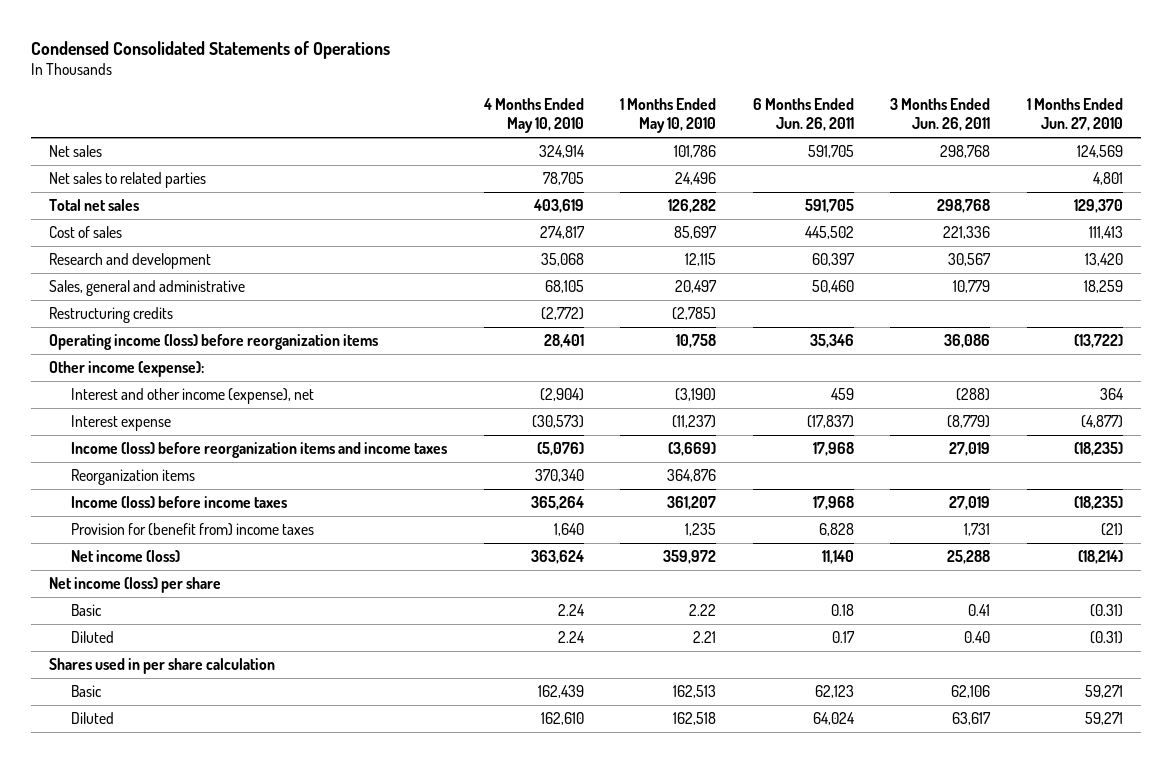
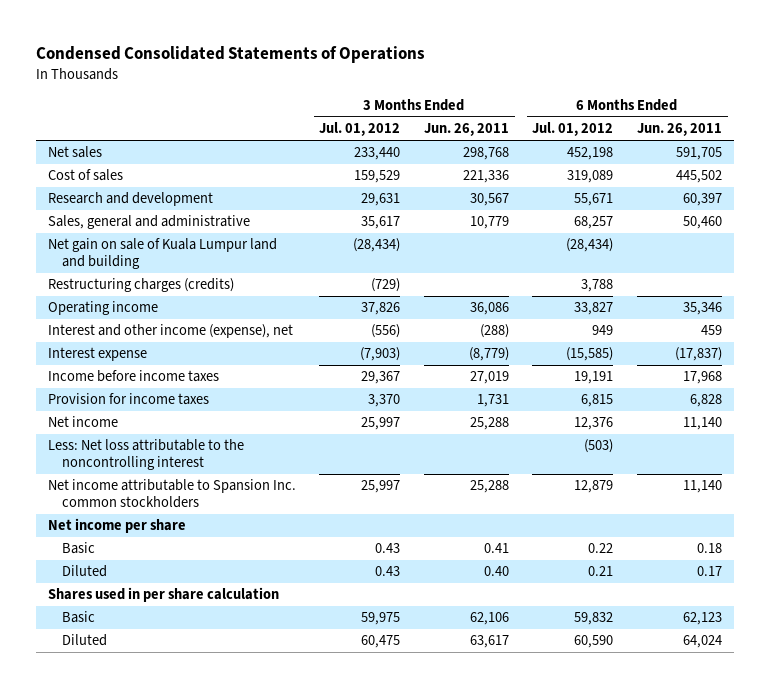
- | 4 Months Ended May 10, 2010 | 1 Months Ended May 10, 2010 | 6 Months Ended Jun. 26, 2011 | 3 Months Ended Jun. 26, 2011 | 1 Months Ended Jun. 27, 2010
+ | 3 Months Ended Jul. 01, 2012 | 3 Months Ended Jun. 26, 2011 | 6 Months Ended Jul. 01, 2012 | 6 Months Ended Jun. 26, 2011
- Net sales to related parties | 78,705 | 24,496 | | | 4,801
- Total net sales | 403,619 | 126,282 | 591,705 | 298,768 | 129,370
- Restructuring credits | (2,772) | (2,785) | | |
- Operating income (loss) before reorganization items | 28,401 | 10,758 | 35,346 | 36,086 | (13,722)
- Other income (expense):
+ Net gain on sale of Kuala Lumpur land and building | (28,434) | | (28,434) |
+ Restructuring charges (credits) | (729) | | 3,788 |
+ Operating income | 37,826 | 36,086 | 33,827 | 35,346
- Income (loss) before reorganization items and income taxes | (5,076) | (3,669) | 17,968 | 27,019 | (18,235)
- Reorganization items | 370,340 | 364,876 | | |
- Income (loss) before income taxes | 365,264 | 361,207 | 17,968 | 27,019 | (18,235)
- Provision for (benefit from) income taxes | 1,640 | 1,235 | 6,828 | 1,731 | (21)
- Net income (loss) | 363,624 | 359,972 | 11,140 | 25,288 | (18,214)
- Net income (loss) per share
+ Income before income taxes | 29,367 | 27,019 | 19,191 | 17,968
+ Provision for income taxes | 3,370 | 1,731 | 6,815 | 6,828
+ Net income | 25,997 | 25,288 | 12,376 | 11,140
+ Less: Net loss attributable to the noncontrolling interest | | | (503) |
+ Net income attributable to Spansion Inc. common stockholders | 25,997 | 25,288 | 12,879 | 11,140
+ Net income per share

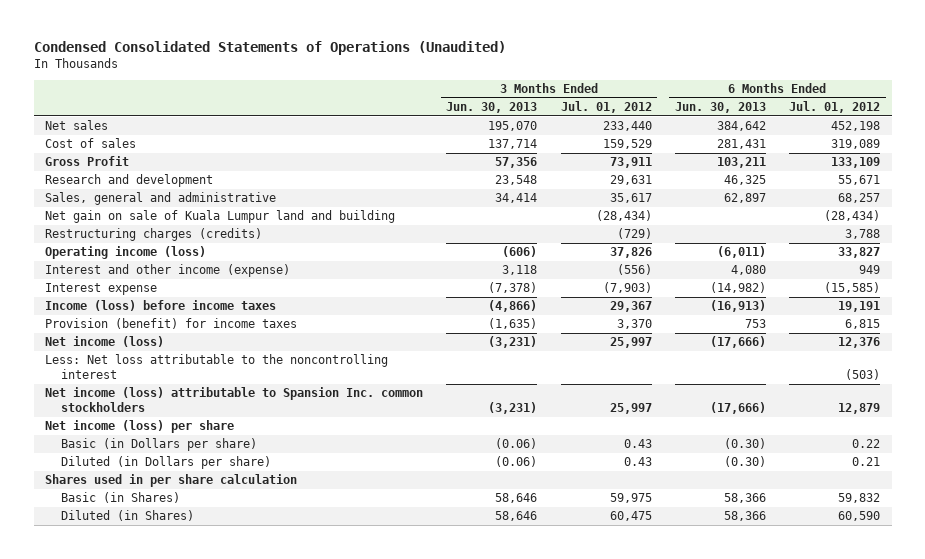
- Condensed Consolidated Statements of Operations
+ Condensed Consolidated Statements of Operations (Unaudited)
- | 3 Months Ended Jul. 01, 2012 | 3 Months Ended Jun. 26, 2011 | 6 Months Ended Jul. 01, 2012 | 6 Months Ended Jun. 26, 2011
+ | 3 Months Ended Jun. 30, 2013 | 3 Months Ended Jul. 01, 2012 | 6 Months Ended Jun. 30, 2013 | 6 Months Ended Jul. 01, 2012
+ Gross Profit | 57,356 | 73,911 | 103,211 | 133,109
- Operating income | 37,826 | 36,086 | 33,827 | 35,346
- Interest and other income (expense), net | (556) | (288) | 949 | 459
+ Operating income (loss) | (606) | 37,826 | (6,011) | 33,827
+ Interest and other income (expense) | 3,118 | (556) | 4,080 | 949
- Income before income taxes | 29,367 | 27,019 | 19,191 | 17,968
- Provision for income taxes | 3,370 | 1,731 | 6,815 | 6,828
- Net income | 25,997 | 25,288 | 12,376 | 11,140
+ Income (loss) before income taxes | (4,866) | 29,367 | (16,913) | 19,191
+ Provision (benefit) for income taxes | (1,635) | 3,370 | 753 | 6,815
+ Net income (loss) | (3,231) | 25,997 | (17,666) | 12,376
- Net income attributable to Spansion Inc. common stockholders | 25,997 | 25,288 | 12,879 | 11,140
- Net income per share
- Basic | 0.43 | 0.41 | 0.22 | 0.18
- Diluted | 0.43 | 0.40 | 0.21 | 0.17
+ Net income (loss) attributable to Spansion Inc. common stockholders | (3,231) | 25,997 | (17,666) | 12,879
+ Net income (loss) per share
+ Basic (in Dollars per share) | (0.06) | 0.43 | (0.30) | 0.22
+ Diluted (in Dollars per share) | (0.06) | 0.43 | (0.30) | 0.21
- Basic | 59,975 | 62,106 | 59,832 | 62,123
- Diluted | 60,475 | 63,617 | 60,590 | 64,024
+ Basic (in Shares) | 58,646 | 59,975 | 58,366 | 59,832
+ Diluted (in Shares) | 58,646 | 60,475 | 58,366 | 60,590

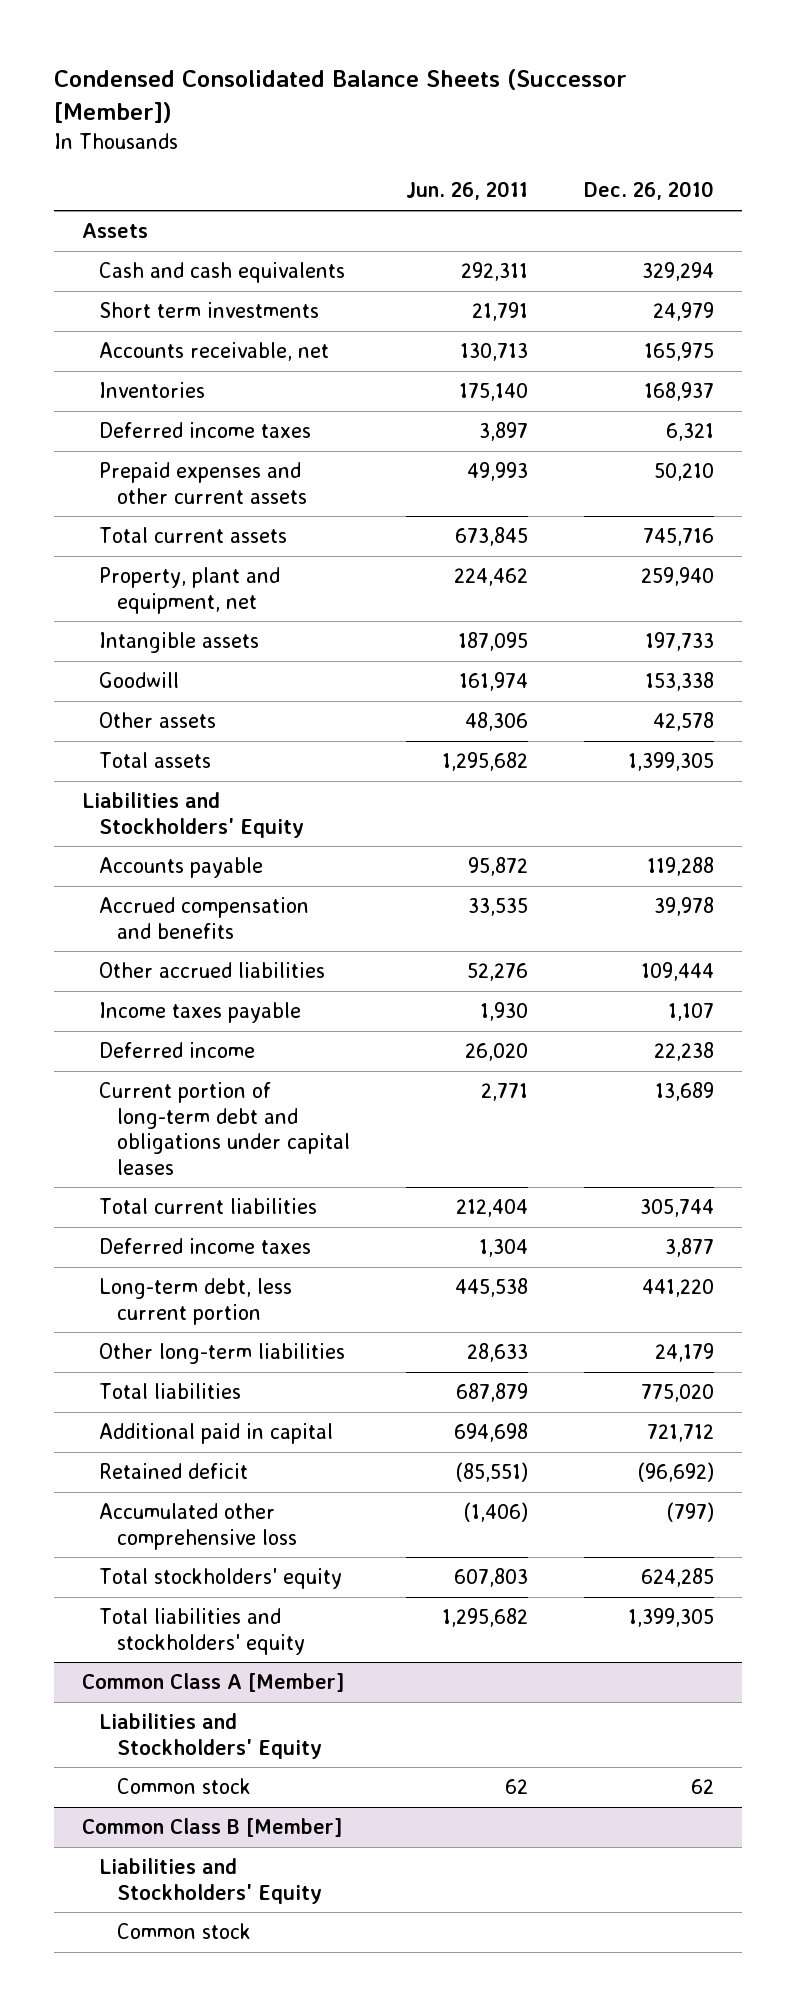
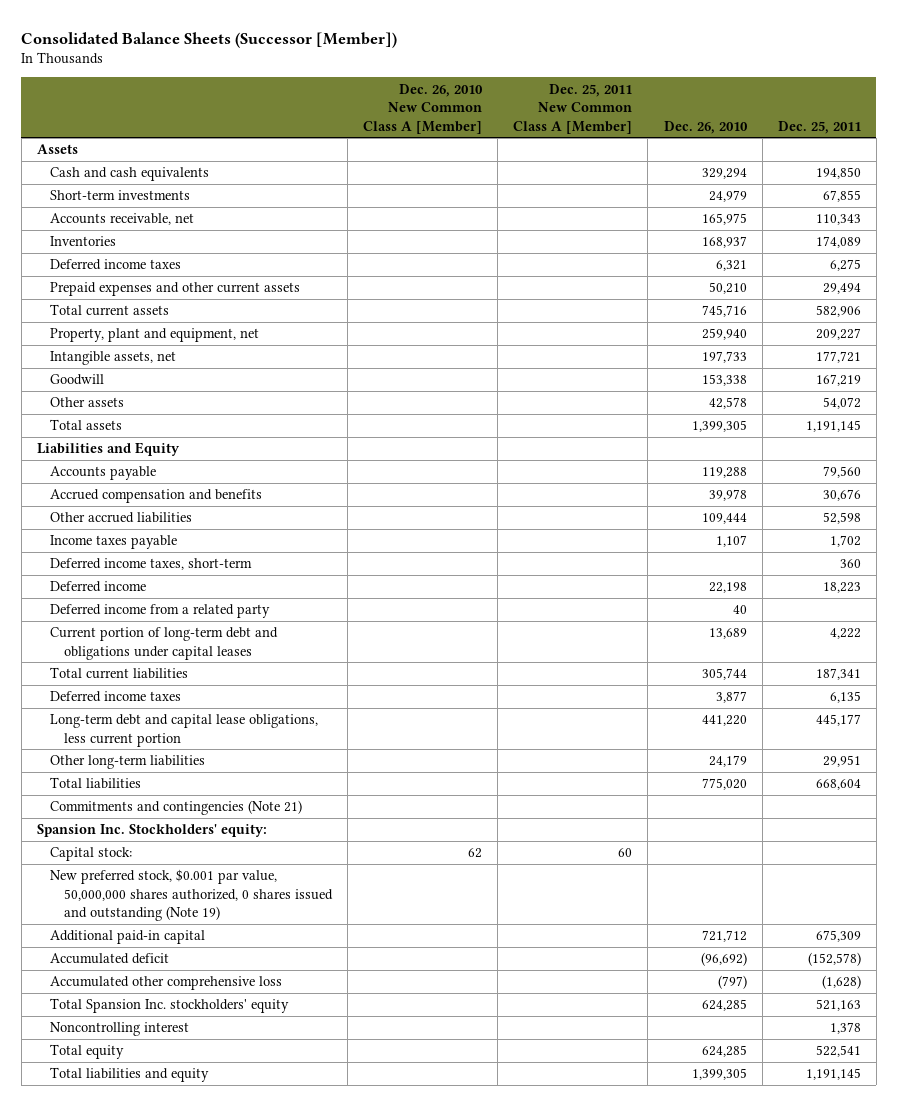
- Condensed Consolidated Balance Sheets (Successor [Member])
+ Consolidated Balance Sheets (Successor [Member])
- | Jun. 26, 2011 | Dec. 26, 2010
+ | Dec. 26, 2010 New Common Class A [Member] | Dec. 25, 2011 New Common Class A [Member] | Dec. 26, 2010 | Dec. 25, 2011
- Short term investments | 21,791 | 24,979
+ Short-term investments | | | 24,979 | 67,855
- Intangible assets | 187,095 | 197,733
+ Intangible assets, net | | | 197,733 | 177,721
- Liabilities and Stockholders' Equity
+ Liabilities and Equity
- Deferred income | 26,020 | 22,238
+ Deferred income taxes, short-term | | | | 360
+ Deferred income | | | 22,198 | 18,223
+ Deferred income from a related party | | | 40 |
- Long-term debt, less current portion | 445,538 | 441,220
+ Long-term debt and capital lease obligations, less current portion | | | 441,220 | 445,177
- Additional paid in capital | 694,698 | 721,712
- Retained deficit | (85,551) | (96,692)
+ Commitments and contingencies (Note 21)
+ Spansion Inc. Stockholders' equity:
+ Capital stock: | 62 | 60 | |
+ New preferred stock, $0.001 par value, 50,000,000 shares authorized, 0 shares issued and outstanding (Note 19)
+ Additional paid-in capital | | | 721,712 | 675,309
+ Accumulated deficit | | | (96,692) | (152,578)
- Total stockholders' equity | 607,803 | 624,285
- Total liabilities and stockholders' equity | 1,295,682 | 1,399,305
- Common Class A [Member]
- Liabilities and Stockholders' Equity
- Common stock | 62 | 62
- Common Class B [Member]
- Liabilities and Stockholders' Equity
- Common stock
+ Total Spansion Inc. stockholders' equity | | | 624,285 | 521,163
+ Noncontrolling interest | | | | 1,378
+ Total equity | | | 624,285 | 522,541
+ Total liabilities and equity | | | 1,399,305 | 1,191,145

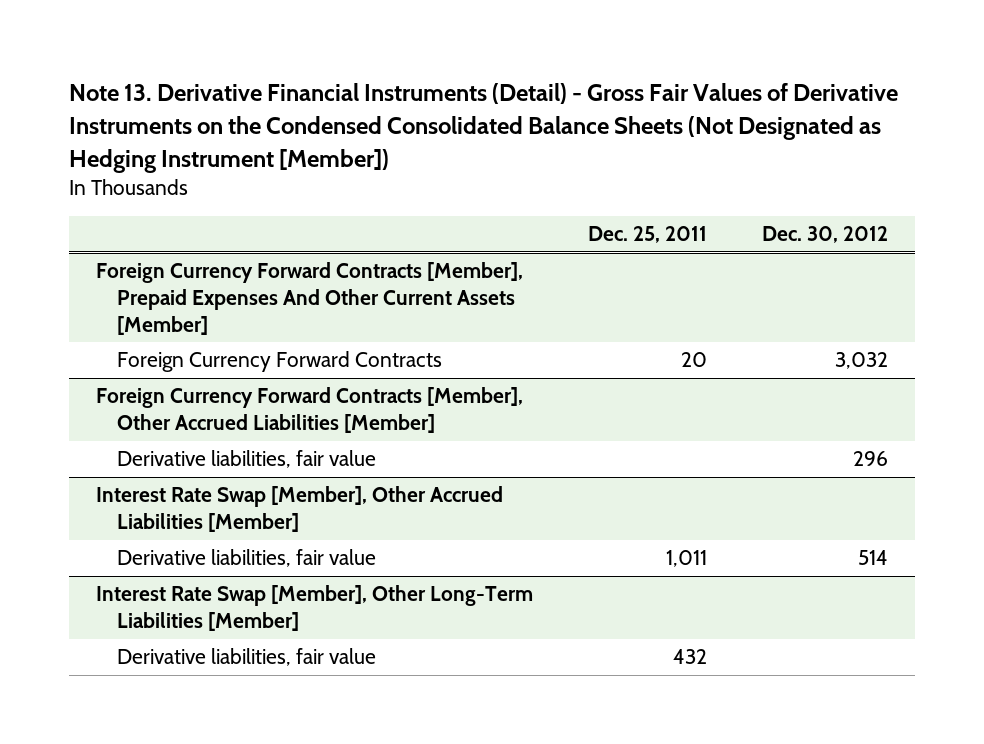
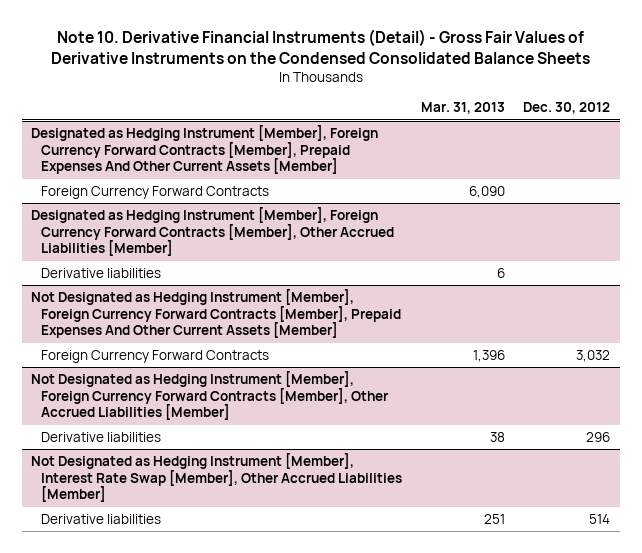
- Note 13. Derivative Financial Instruments (Detail) - Gross Fair Values of Derivative Instruments on the Condensed Consolidated Balance Sheets (Not Designated as Hedging Instrument [Member])
+ Note 10. Derivative Financial Instruments (Detail) - Gross Fair Values of Derivative Instruments on the Condensed Consolidated Balance Sheets
- | Dec. 25, 2011 | Dec. 30, 2012
+ | Mar. 31, 2013 | Dec. 30, 2012
- Foreign Currency Forward Contracts [Member], Prepaid Expenses And Other Current Assets [Member]
+ Designated as Hedging Instrument [Member], Foreign Currency Forward Contracts [Member], Prepaid Expenses And Other Current Assets [Member]
+ Foreign Currency Forward Contracts | 6,090 |
+ Designated as Hedging Instrument [Member], Foreign Currency Forward Contracts [Member], Other Accrued Liabilities [Member]
+ Derivative liabilities | 6 |
+ Not Designated as Hedging Instrument [Member], Foreign Currency Forward Contracts [Member], Prepaid Expenses And Other Current Assets [Member]
- Foreign Currency Forward Contracts [Member], Other Accrued Liabilities [Member]
- Derivative liabilities, fair value | | 296
- Interest Rate Swap [Member], Other Accrued Liabilities [Member]
- Derivative liabilities, fair value | 1,011 | 514
- Interest Rate Swap [Member], Other Long-Term Liabilities [Member]
- Derivative liabilities, fair value | 432 |
+ Not Designated as Hedging Instrument [Member], Foreign Currency Forward Contracts [Member], Other Accrued Liabilities [Member]
+ Derivative liabilities | 38 | 296
+ Not Designated as Hedging Instrument [Member], Interest Rate Swap [Member], Other Accrued Liabilities [Member]
+ Derivative liabilities | 251 | 514

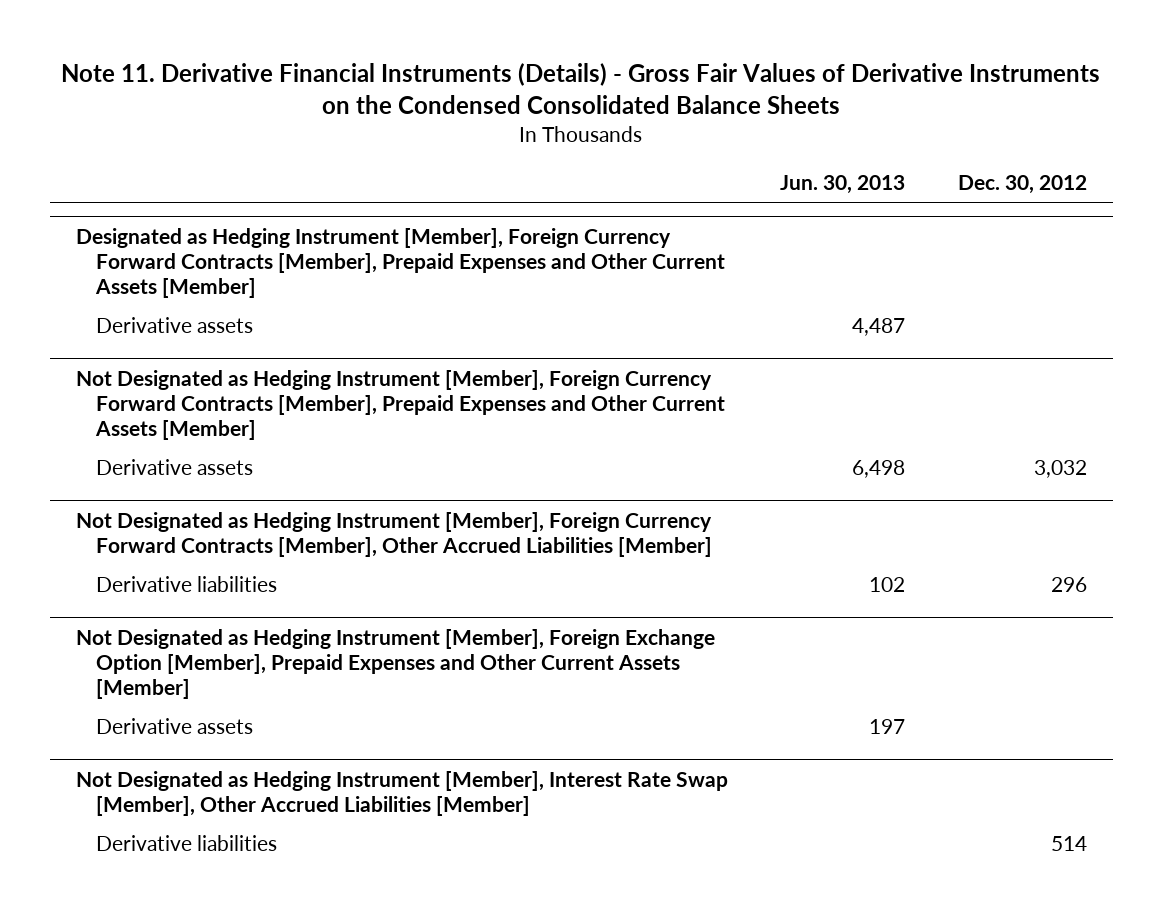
- Note 10. Derivative Financial Instruments (Detail) - Gross Fair Values of Derivative Instruments on the Condensed Consolidated Balance Sheets
+ Note 11. Derivative Financial Instruments (Details) - Gross Fair Values of Derivative Instruments on the Condensed Consolidated Balance Sheets
- | Mar. 31, 2013 | Dec. 30, 2012
+ | Jun. 30, 2013 | Dec. 30, 2012
- Designated as Hedging Instrument [Member], Foreign Currency Forward Contracts [Member], Prepaid Expenses And Other Current Assets [Member]
- Foreign Currency Forward Contracts | 6,090 |
- Designated as Hedging Instrument [Member], Foreign Currency Forward Contracts [Member], Other Accrued Liabilities [Member]
- Derivative liabilities | 6 |
- Not Designated as Hedging Instrument [Member], Foreign Currency Forward Contracts [Member], Prepaid Expenses And Other Current Assets [Member]
- Foreign Currency Forward Contracts | 1,396 | 3,032
+ Designated as Hedging Instrument [Member], Foreign Currency Forward Contracts [Member], Prepaid Expenses and Other Current Assets [Member]
+ Derivative assets | 4,487 |
+ Not Designated as Hedging Instrument [Member], Foreign Currency Forward Contracts [Member], Prepaid Expenses and Other Current Assets [Member]
+ Derivative assets | 6,498 | 3,032
+ Not Designated as Hedging Instrument [Member], Foreign Exchange Option [Member], Prepaid Expenses and Other Current Assets [Member]
+ Derivative assets | 197 |

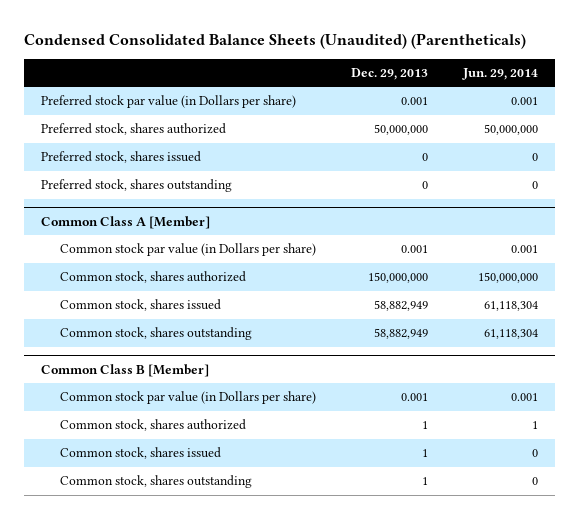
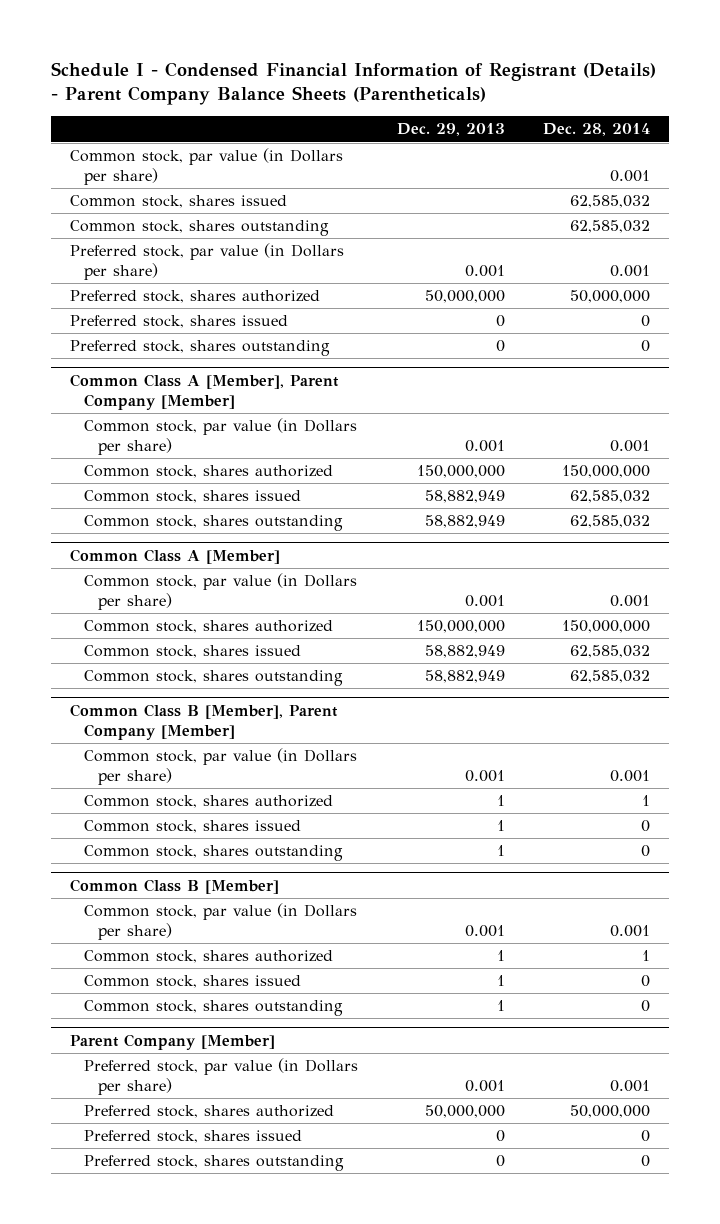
- Condensed Consolidated Balance Sheets (Unaudited) (Parentheticals)
+ Schedule I - Condensed Financial Information of Registrant (Details) - Parent Company Balance Sheets (Parentheticals)
- | Dec. 29, 2013 | Jun. 29, 2014
+ | Dec. 29, 2013 | Dec. 28, 2014
- Preferred stock par value (in Dollars per share) | 0.001 | 0.001
+ Common stock, par value (in Dollars per share) | | 0.001
+ Common stock, shares issued | | 62,585,032
+ Common stock, shares outstanding | | 62,585,032
+ Preferred stock, par value (in Dollars per share) | 0.001 | 0.001
+ Common Class A [Member], Parent Company [Member]
+ Common stock, par value (in Dollars per share) | 0.001 | 0.001
+ Common stock, shares authorized | 150,000,000 | 150,000,000
+ Common stock, shares issued | 58,882,949 | 62,585,032
+ Common stock, shares outstanding | 58,882,949 | 62,585,032
@ Common Class A [Member]
- Common stock par value (in Dollars per share) | 0.001 | 0.001
+ Common stock, par value (in Dollars per share) | 0.001 | 0.001
+ Common Class B [Member], Parent Company [Member]
+ Common stock, par value (in Dollars per share) | 0.001 | 0.001
+ Common stock, shares authorized | 1 | 1
+ Common stock, shares issued | 1 | 0
+ Common stock, shares outstanding | 1 | 0
@ Common Class B [Member]
- Common stock par value (in Dollars per share) | 0.001 | 0.001
+ Common stock, par value (in Dollars per share) | 0.001 | 0.001
+ Parent Company [Member]
+ Preferred stock, par value (in Dollars per share) | 0.001 | 0.001
+ Preferred stock, shares authorized | 50,000,000 | 50,000,000
+ Preferred stock, shares issued | 0 | 0
+ Preferred stock, shares outstanding | 0 | 0

